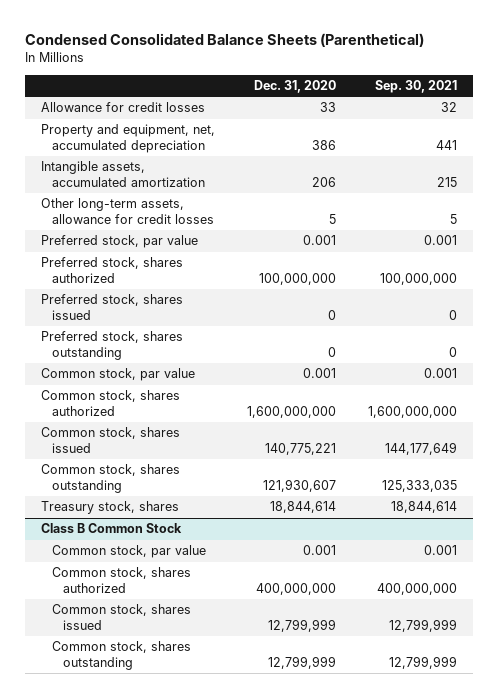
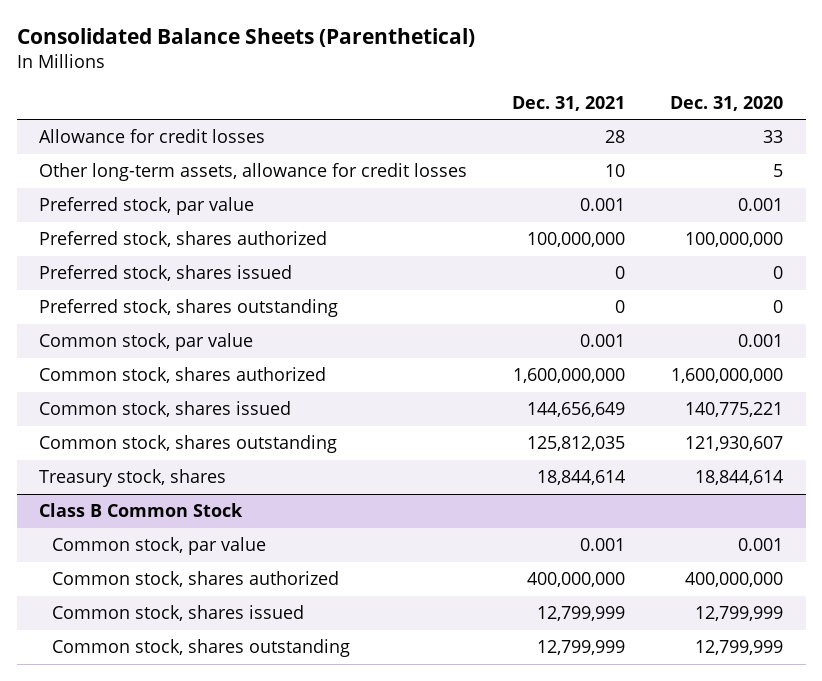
- Condensed Consolidated Balance Sheets (Parenthetical)
+ Consolidated Balance Sheets (Parenthetical)
- | Dec. 31, 2020 | Sep. 30, 2021
+ | Dec. 31, 2021 | Dec. 31, 2020
- Property and equipment, net, accumulated depreciation | 386 | 441
- Intangible assets, accumulated amortization | 206 | 215

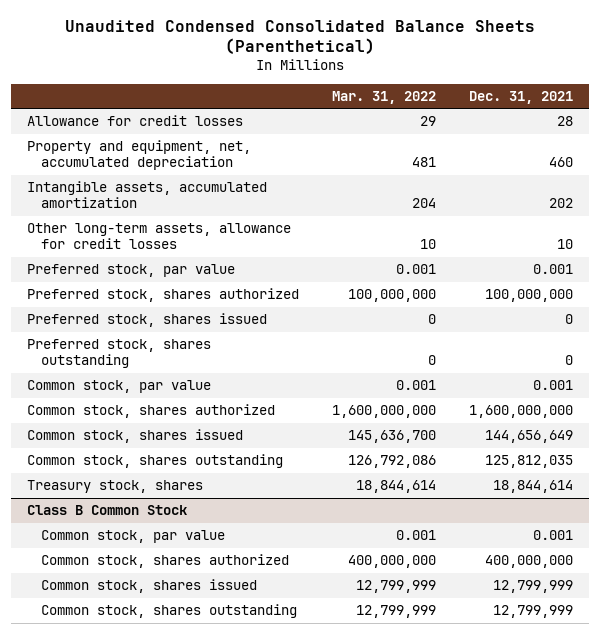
- Consolidated Balance Sheets (Parenthetical)
+ Unaudited Condensed Consolidated Balance Sheets (Parenthetical)
- | Dec. 31, 2021 | Dec. 31, 2020
+ | Mar. 31, 2022 | Dec. 31, 2021
+ Property and equipment, net, accumulated depreciation | 481 | 460
+ Intangible assets, accumulated amortization | 204 | 202

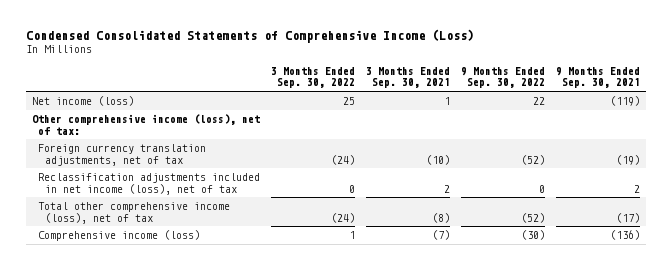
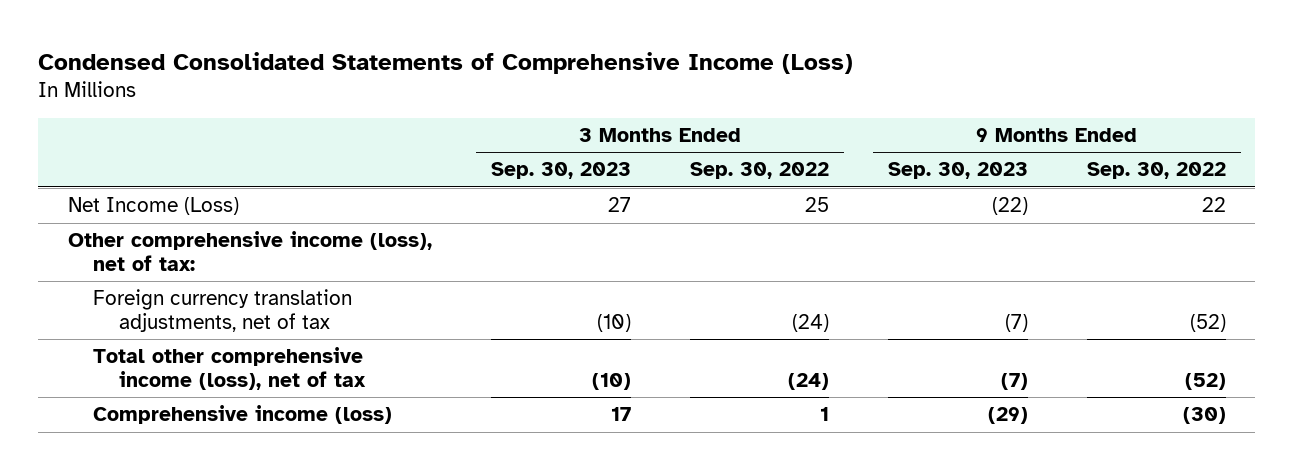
- | 3 Months Ended Sep. 30, 2022 | 3 Months Ended Sep. 30, 2021 | 9 Months Ended Sep. 30, 2022 | 9 Months Ended Sep. 30, 2021
+ | 3 Months Ended Sep. 30, 2023 | 3 Months Ended Sep. 30, 2022 | 9 Months Ended Sep. 30, 2023 | 9 Months Ended Sep. 30, 2022
- Net income (loss) | 25 | 1 | 22 | (119)
+ Net Income (Loss) | 27 | 25 | (22) | 22
- Reclassification adjustments included in net income (loss), net of tax | 0 | 2 | 0 | 2

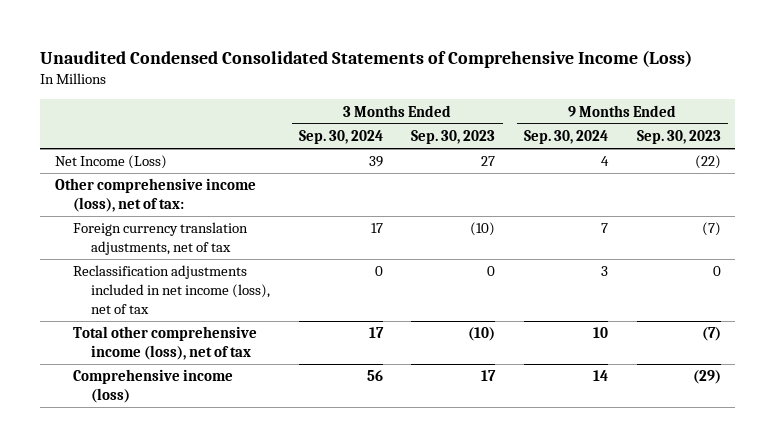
- Condensed Consolidated Statements of Comprehensive Income (Loss)
+ Unaudited Condensed Consolidated Statements of Comprehensive Income (Loss)
- | 3 Months Ended Sep. 30, 2023 | 3 Months Ended Sep. 30, 2022 | 9 Months Ended Sep. 30, 2023 | 9 Months Ended Sep. 30, 2022
+ | 3 Months Ended Sep. 30, 2024 | 3 Months Ended Sep. 30, 2023 | 9 Months Ended Sep. 30, 2024 | 9 Months Ended Sep. 30, 2023
+ Reclassification adjustments included in net income (loss), net of tax | 0 | 0 | 3 | 0

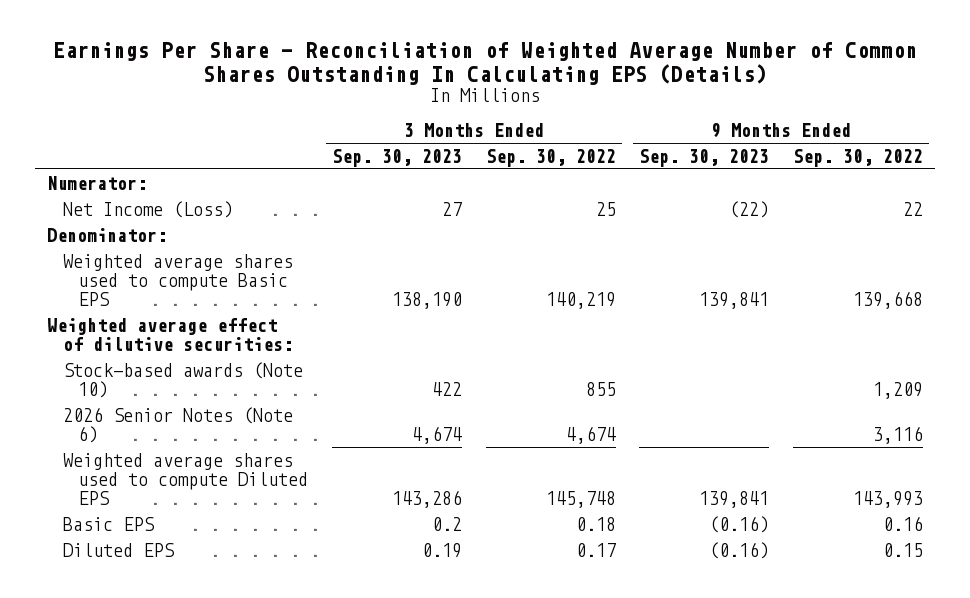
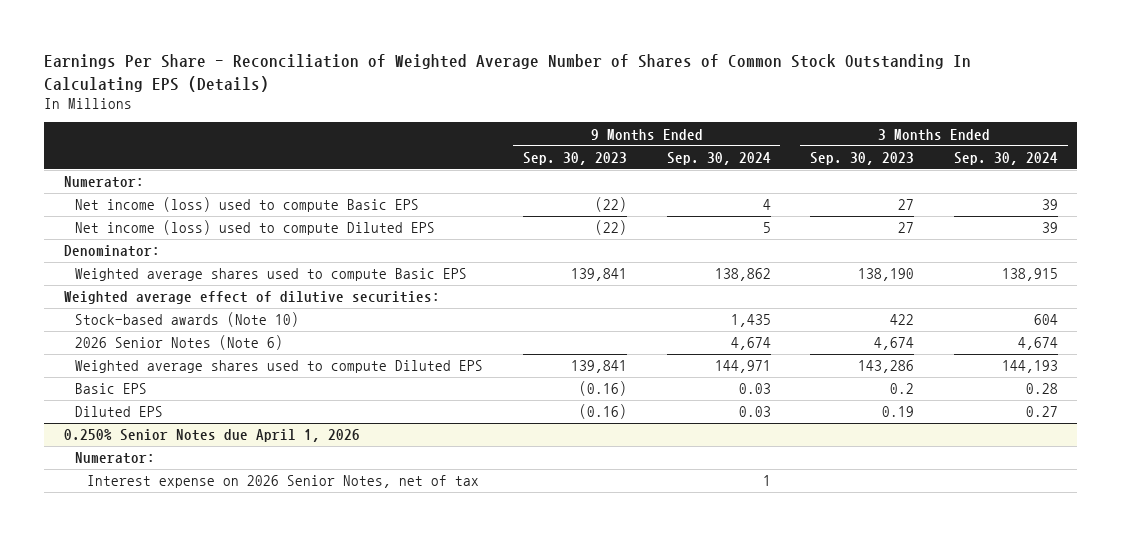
- Earnings Per Share - Reconciliation of Weighted Average Number of Common Shares Outstanding In Calculating EPS (Details)
+ Earnings Per Share - Reconciliation of Weighted Average Number of Shares of Common Stock Outstanding In Calculating EPS (Details)
- | 3 Months Ended Sep. 30, 2023 | 3 Months Ended Sep. 30, 2022 | 9 Months Ended Sep. 30, 2023 | 9 Months Ended Sep. 30, 2022
+ | 9 Months Ended Sep. 30, 2023 | 9 Months Ended Sep. 30, 2024 | 3 Months Ended Sep. 30, 2023 | 3 Months Ended Sep. 30, 2024
- Net Income (Loss) | 27 | 25 | (22) | 22
+ Net income (loss) used to compute Basic EPS | (22) | 4 | 27 | 39
+ Net income (loss) used to compute Diluted EPS | (22) | 5 | 27 | 39
+ 0.250% Senior Notes due April 1, 2026
+ Numerator:
+ Interest expense on 2026 Senior Notes, net of tax | | 1 | |

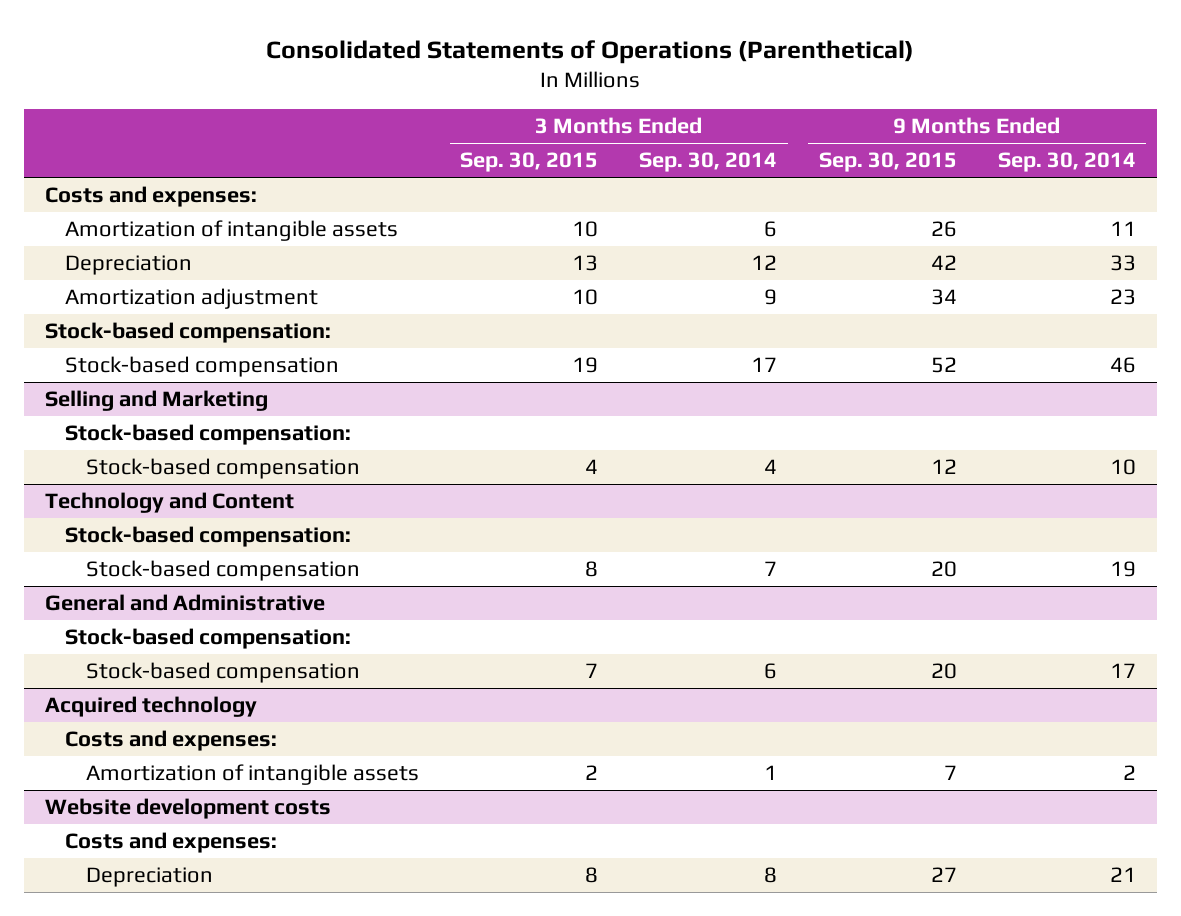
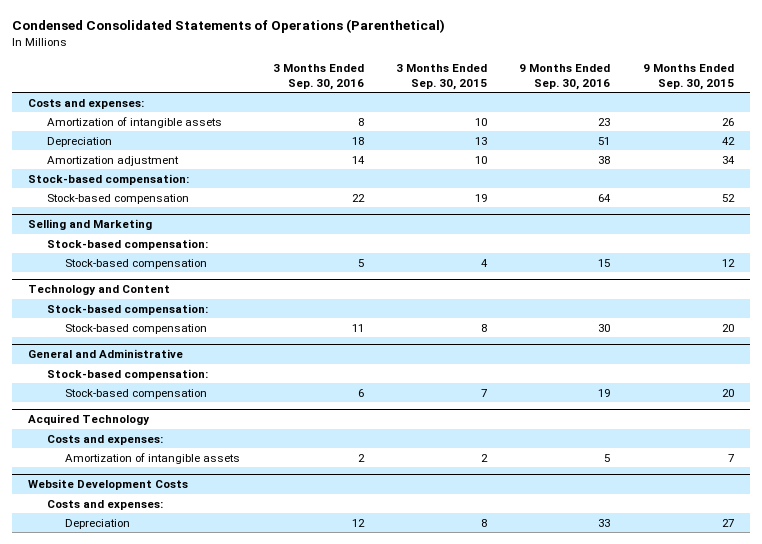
- Consolidated Statements of Operations (Parenthetical)
+ Condensed Consolidated Statements of Operations (Parenthetical)
- | 3 Months Ended Sep. 30, 2015 | 3 Months Ended Sep. 30, 2014 | 9 Months Ended Sep. 30, 2015 | 9 Months Ended Sep. 30, 2014
+ | 3 Months Ended Sep. 30, 2016 | 3 Months Ended Sep. 30, 2015 | 9 Months Ended Sep. 30, 2016 | 9 Months Ended Sep. 30, 2015
- Acquired technology
+ Acquired Technology
- Website development costs
+ Website Development Costs

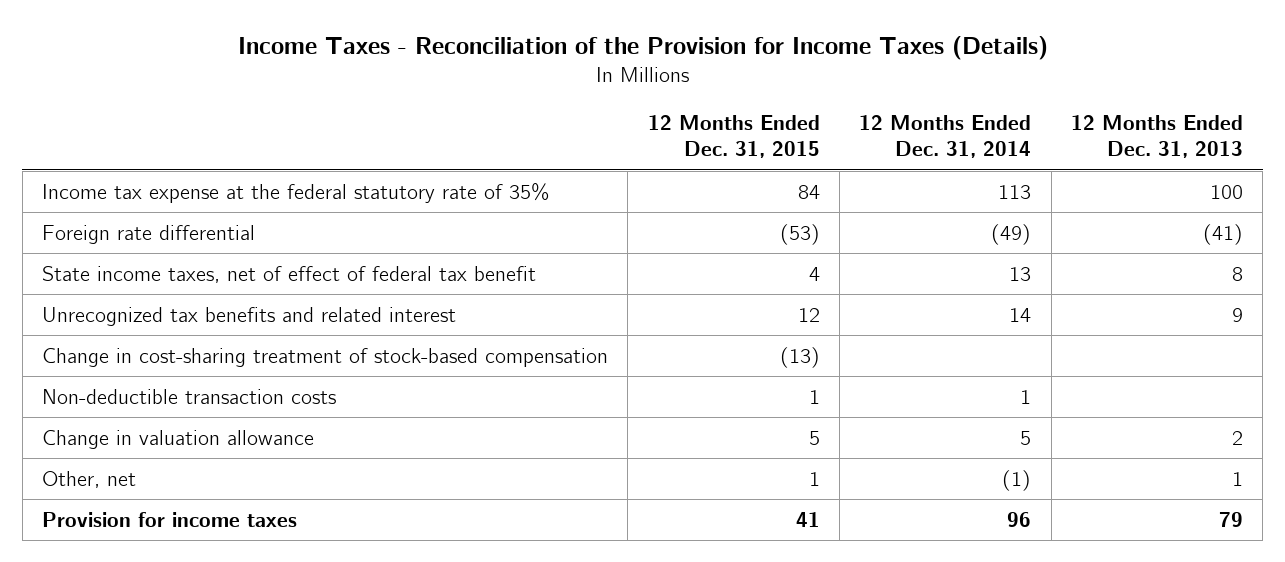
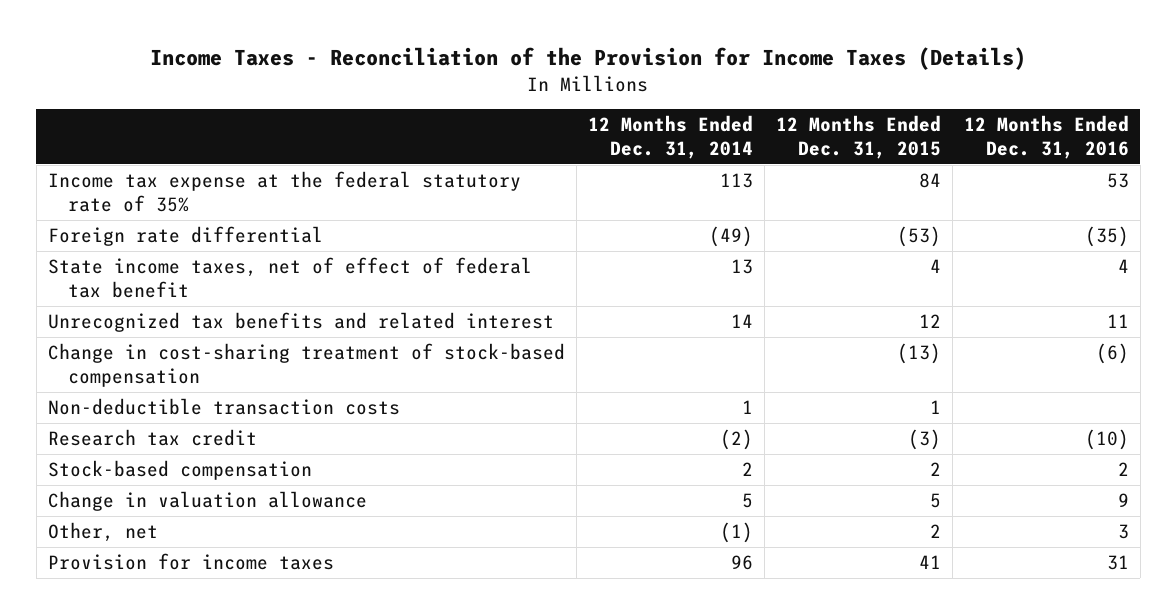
- | 12 Months Ended Dec. 31, 2015 | 12 Months Ended Dec. 31, 2014 | 12 Months Ended Dec. 31, 2013
+ | 12 Months Ended Dec. 31, 2014 | 12 Months Ended Dec. 31, 2015 | 12 Months Ended Dec. 31, 2016
+ Research tax credit | (2) | (3) | (10)
+ Stock-based compensation | 2 | 2 | 2
- Other, net | 1 | (1) | 1
+ Other, net | (1) | 2 | 3

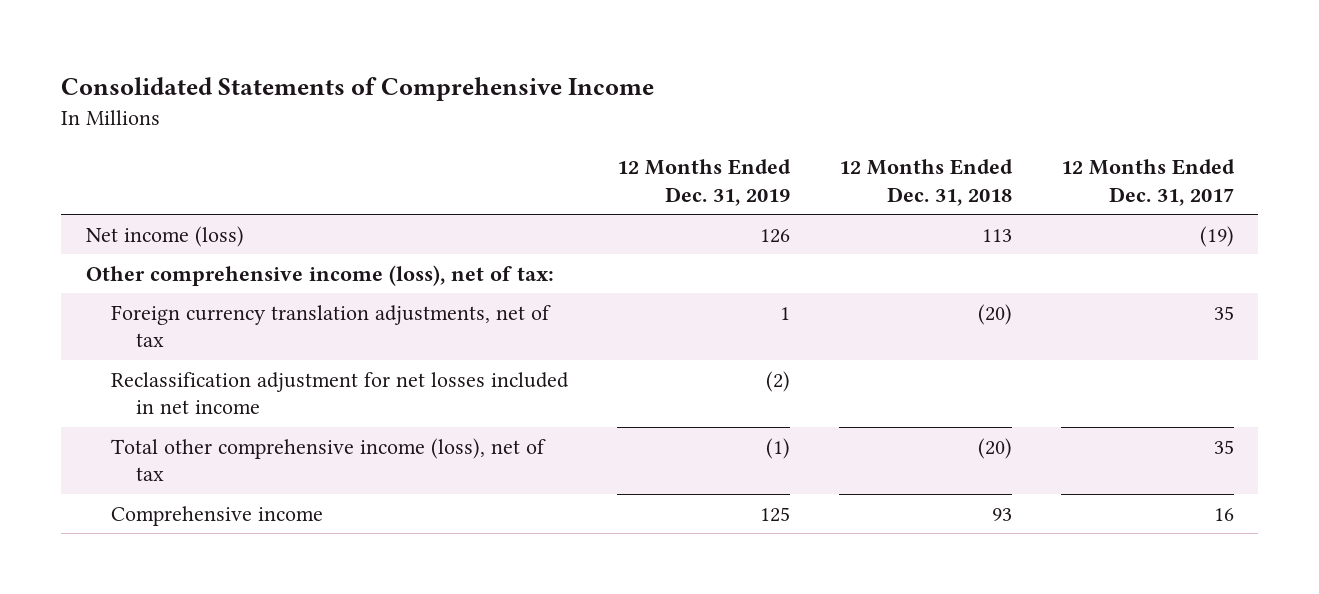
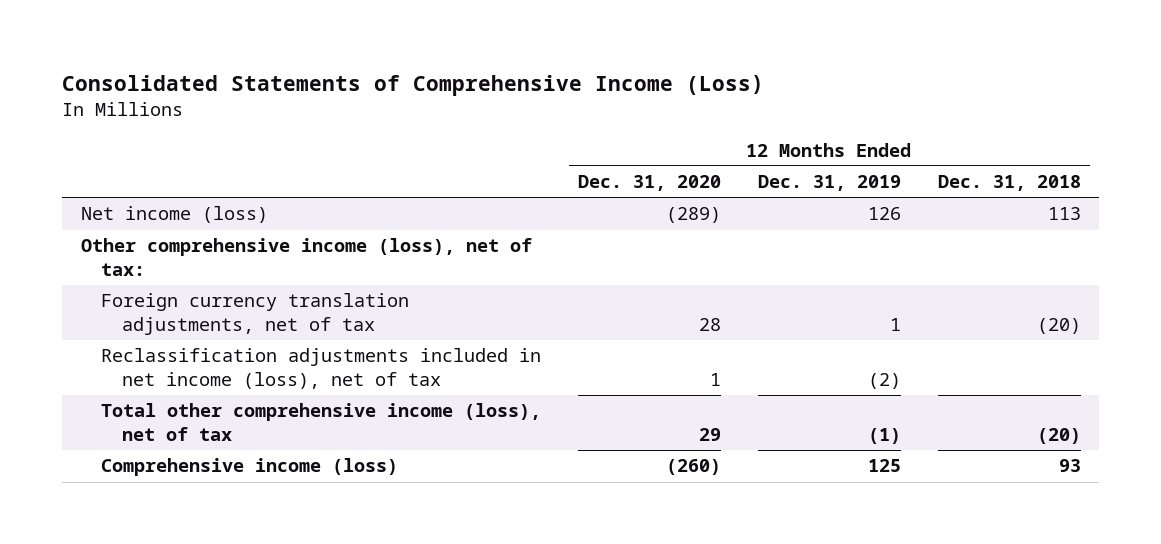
- Consolidated Statements of Comprehensive Income
+ Consolidated Statements of Comprehensive Income (Loss)
- | 12 Months Ended Dec. 31, 2019 | 12 Months Ended Dec. 31, 2018 | 12 Months Ended Dec. 31, 2017
+ | 12 Months Ended Dec. 31, 2020 | 12 Months Ended Dec. 31, 2019 | 12 Months Ended Dec. 31, 2018
- Reclassification adjustment for net losses included in net income | (2) | |
+ Reclassification adjustments included in net income (loss), net of tax | 1 | (2) |
- Comprehensive income | 125 | 93 | 16
+ Comprehensive income (loss) | (260) | 125 | 93

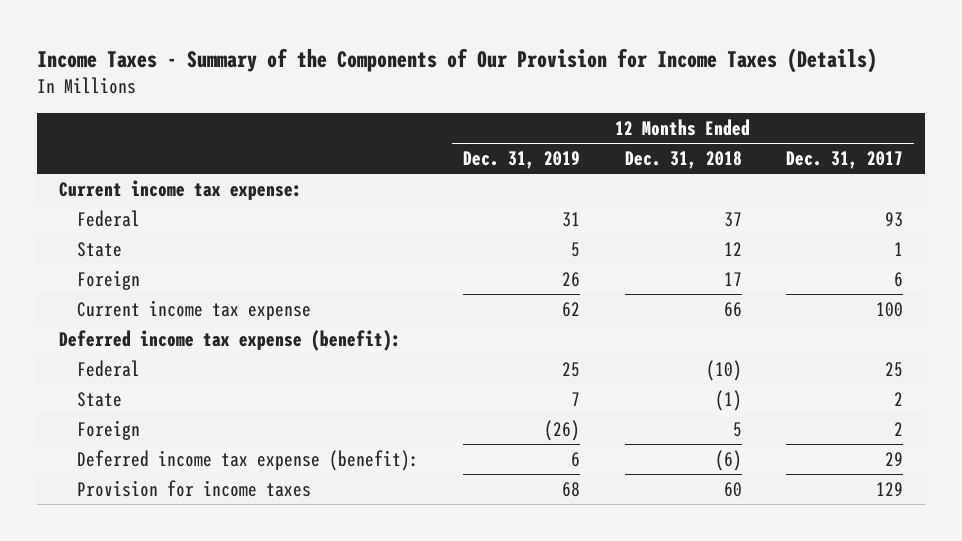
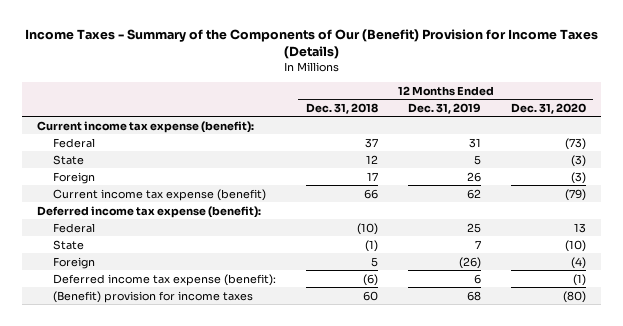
- Income Taxes - Summary of the Components of Our Provision for Income Taxes (Details)
+ Income Taxes - Summary of the Components of Our (Benefit) Provision for Income Taxes (Details)
- | 12 Months Ended Dec. 31, 2019 | 12 Months Ended Dec. 31, 2018 | 12 Months Ended Dec. 31, 2017
+ | 12 Months Ended Dec. 31, 2018 | 12 Months Ended Dec. 31, 2019 | 12 Months Ended Dec. 31, 2020
- Current income tax expense:
+ Current income tax expense (benefit):
- Current income tax expense | 62 | 66 | 100
+ Current income tax expense (benefit) | 66 | 62 | (79)
- Provision for income taxes | 68 | 60 | 129
+ (Benefit) provision for income taxes | 60 | 68 | (80)

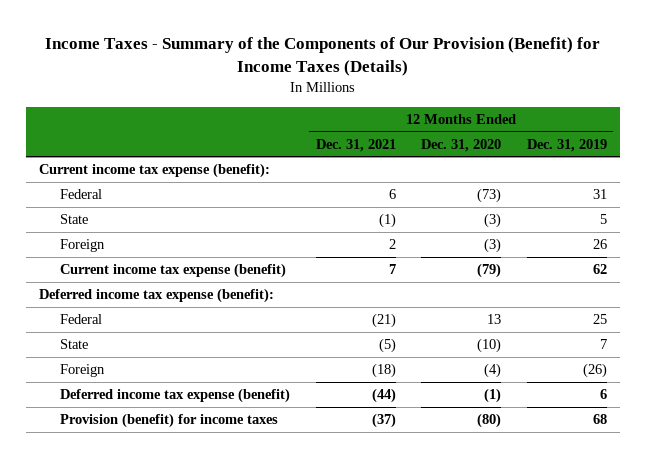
- Income Taxes - Summary of the Components of Our (Benefit) Provision for Income Taxes (Details)
+ Income Taxes - Summary of the Components of Our Provision (Benefit) for Income Taxes (Details)
- | 12 Months Ended Dec. 31, 2018 | 12 Months Ended Dec. 31, 2019 | 12 Months Ended Dec. 31, 2020
+ | 12 Months Ended Dec. 31, 2021 | 12 Months Ended Dec. 31, 2020 | 12 Months Ended Dec. 31, 2019
- Deferred income tax expense (benefit): | (6) | 6 | (1)
- (Benefit) provision for income taxes | 60 | 68 | (80)
+ Deferred income tax expense (benefit) | (44) | (1) | 6
+ Provision (benefit) for income taxes | (37) | (80) | 68

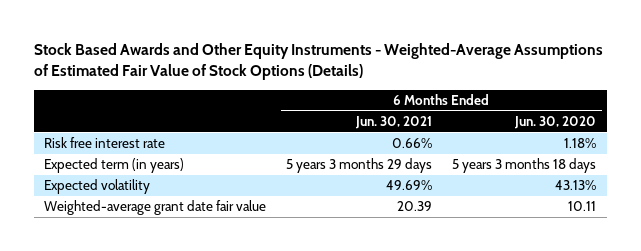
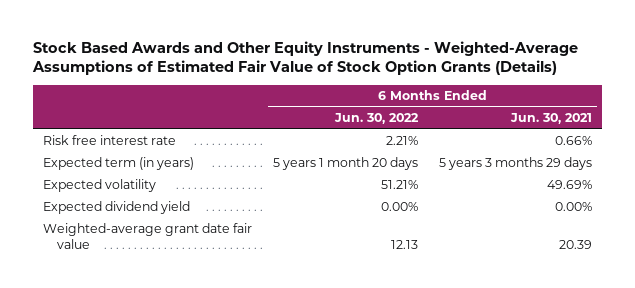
- Stock Based Awards and Other Equity Instruments - Weighted-Average Assumptions of Estimated Fair Value of Stock Options (Details)
+ Stock Based Awards and Other Equity Instruments - Weighted-Average Assumptions of Estimated Fair Value of Stock Option Grants (Details)
- | 6 Months Ended Jun. 30, 2021 | 6 Months Ended Jun. 30, 2020
+ | 6 Months Ended Jun. 30, 2022 | 6 Months Ended Jun. 30, 2021
+ Expected dividend yield | 0.00% | 0.00%

